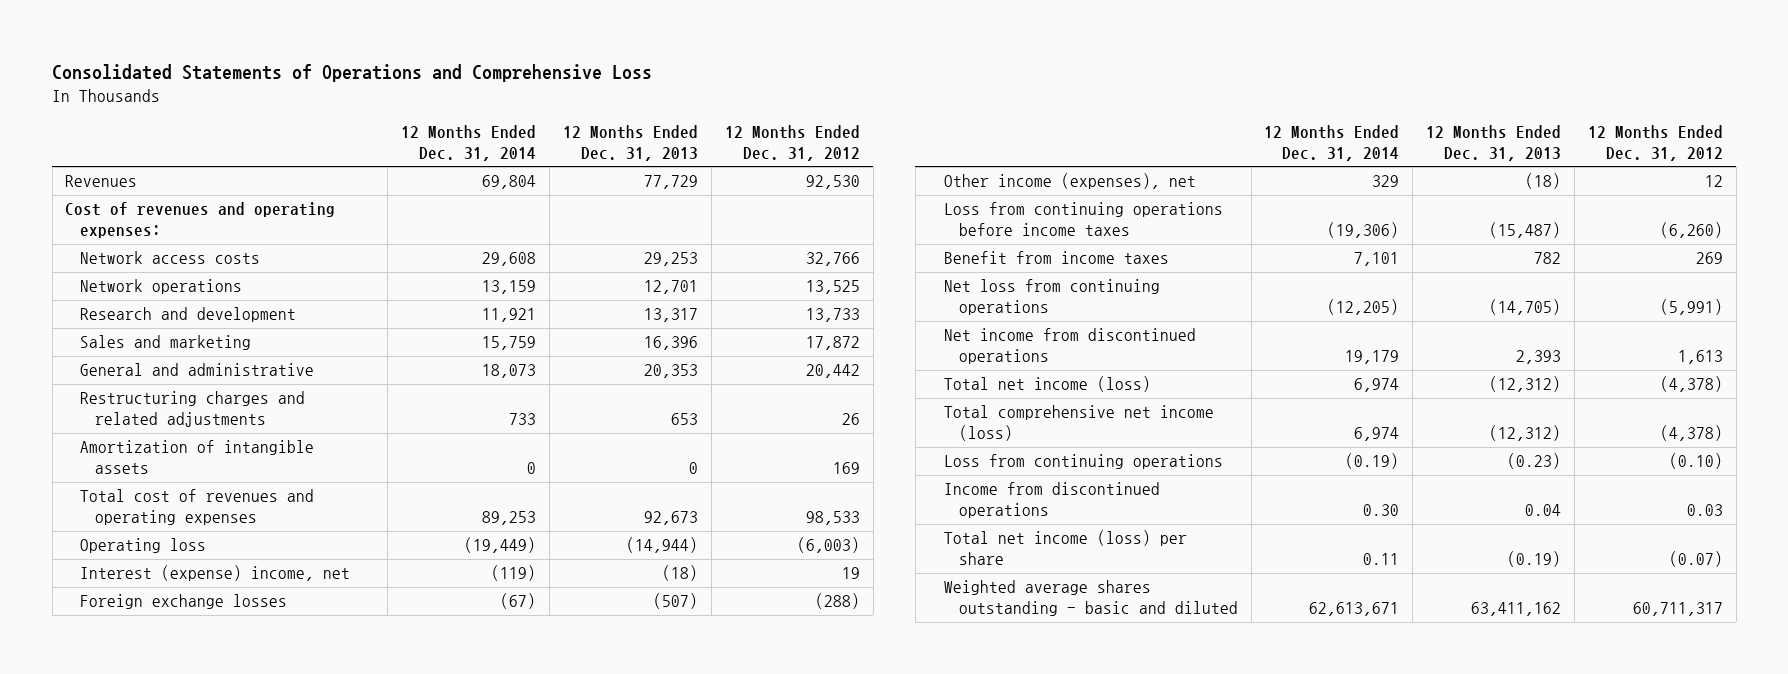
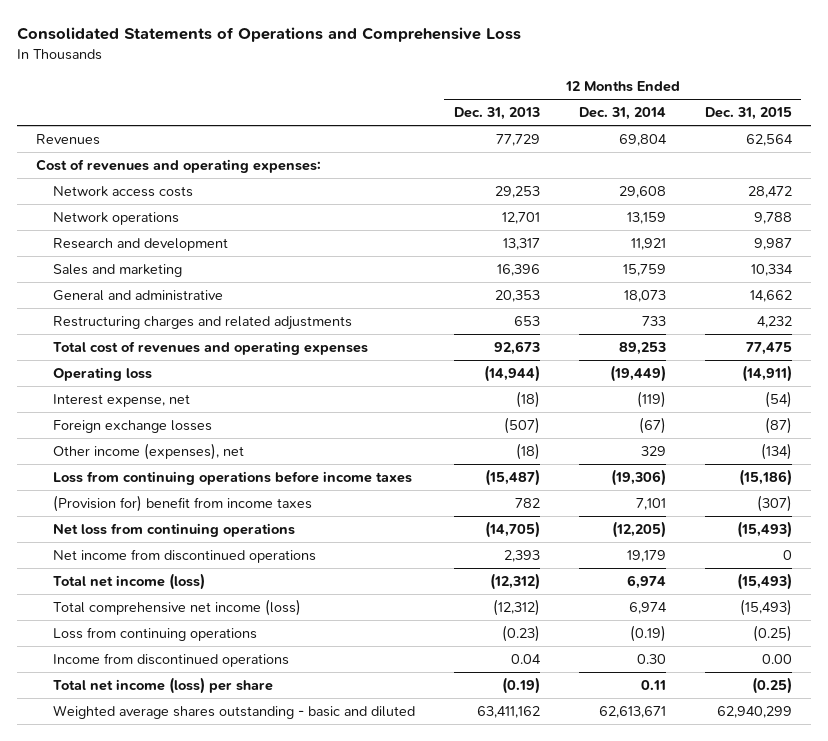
- | 12 Months Ended Dec. 31, 2014 | 12 Months Ended Dec. 31, 2013 | 12 Months Ended Dec. 31, 2012
+ | 12 Months Ended Dec. 31, 2013 | 12 Months Ended Dec. 31, 2014 | 12 Months Ended Dec. 31, 2015
- Amortization of intangible assets | 0 | 0 | 169
- Interest (expense) income, net | (119) | (18) | 19
+ Interest expense, net | (18) | (119) | (54)
- Benefit from income taxes | 7,101 | 782 | 269
+ (Provision for) benefit from income taxes | 782 | 7,101 | (307)

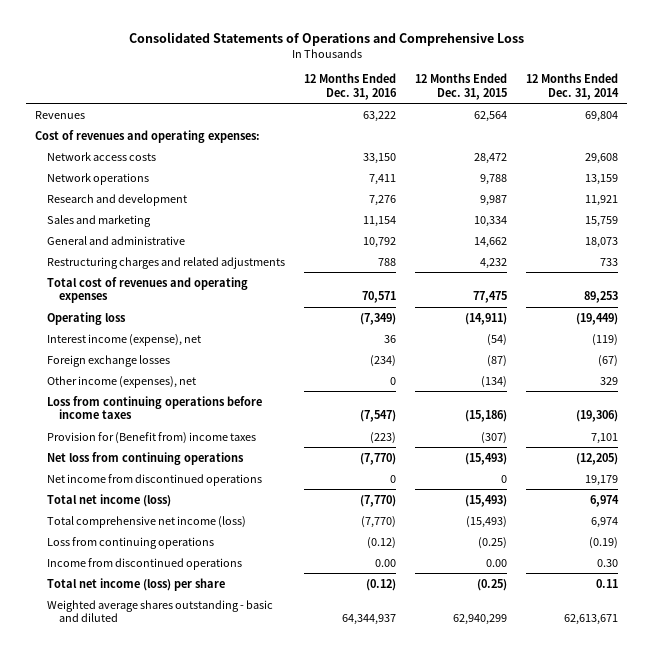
- | 12 Months Ended Dec. 31, 2013 | 12 Months Ended Dec. 31, 2014 | 12 Months Ended Dec. 31, 2015
+ | 12 Months Ended Dec. 31, 2016 | 12 Months Ended Dec. 31, 2015 | 12 Months Ended Dec. 31, 2014
- Interest expense, net | (18) | (119) | (54)
+ Interest income (expense), net | 36 | (54) | (119)
- (Provision for) benefit from income taxes | 782 | 7,101 | (307)
+ Provision for (Benefit from) income taxes | (223) | (307) | 7,101

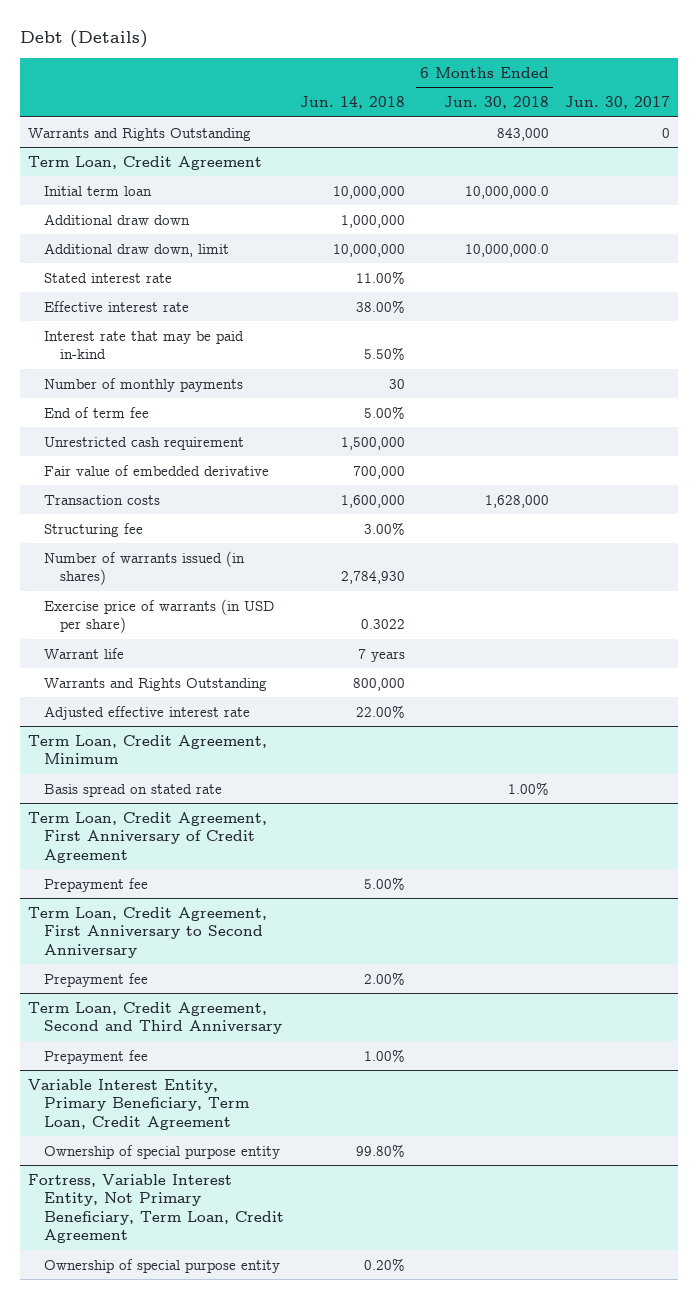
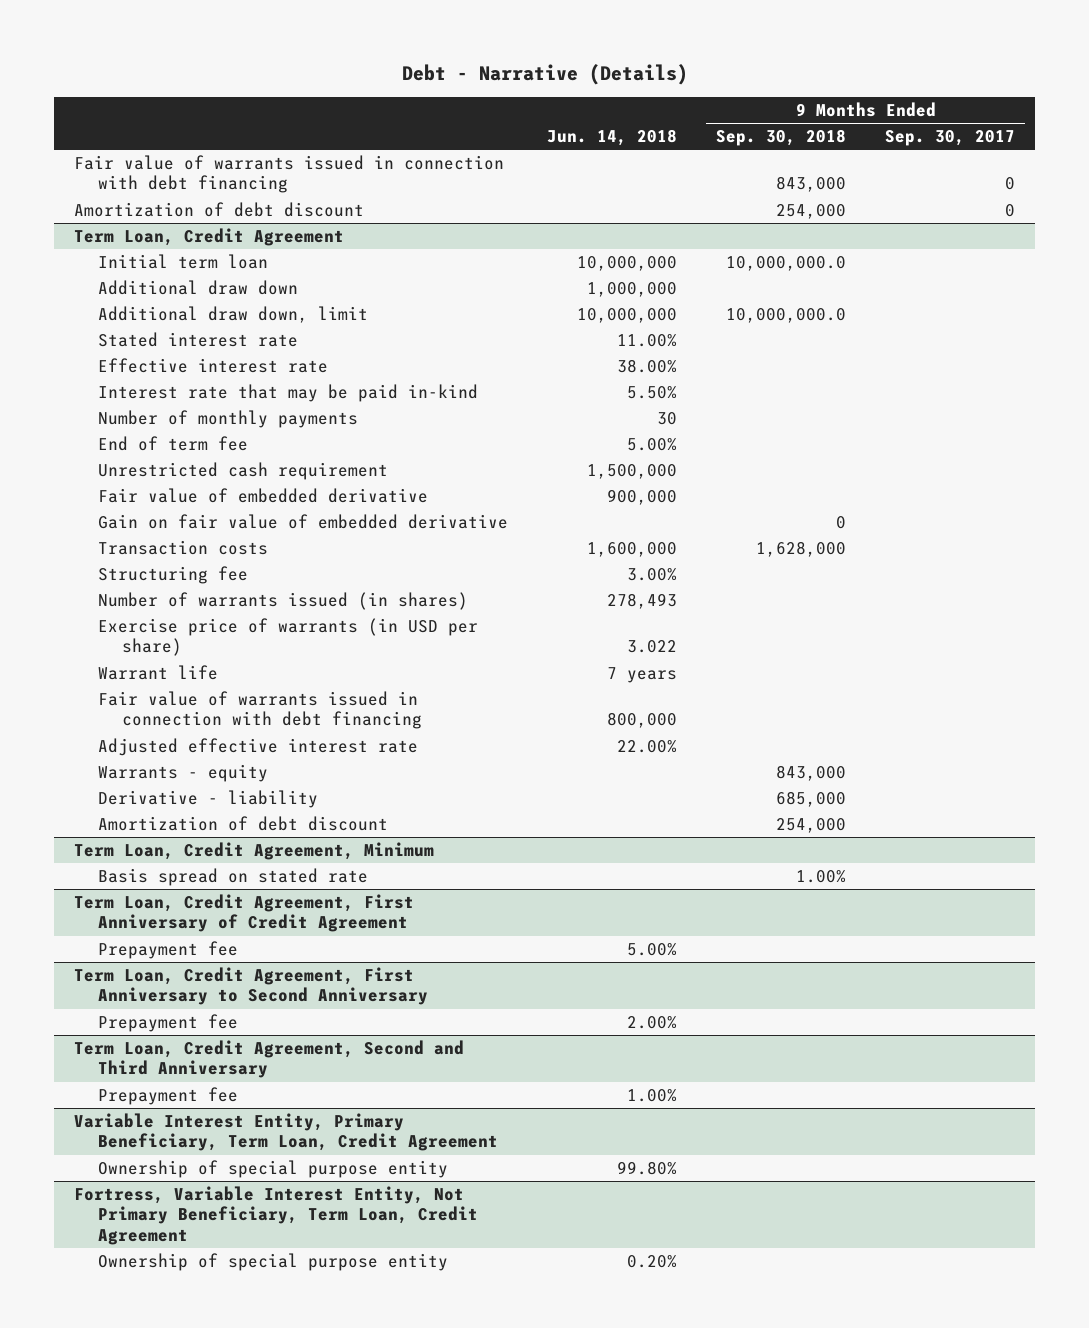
- Debt (Details)
+ Debt - Narrative (Details)
- | Jun. 14, 2018 | 6 Months Ended Jun. 30, 2018 | Jun. 30, 2017
+ | Jun. 14, 2018 | 9 Months Ended Sep. 30, 2018 | 9 Months Ended Sep. 30, 2017
- Warrants and Rights Outstanding | | 843,000 | 0
+ Fair value of warrants issued in connection with debt financing | | 843,000 | 0
+ Amortization of debt discount | | 254,000 | 0
@ Term Loan, Credit Agreement
- Fair value of embedded derivative | 700,000 | |
+ Fair value of embedded derivative | 900,000 | |
+ Gain on fair value of embedded derivative | | 0 |
- Number of warrants issued (in shares) | 2,784,930 | |
- Exercise price of warrants (in USD per share) | 0.3022 | |
+ Number of warrants issued (in shares) | 278,493 | |
+ Exercise price of warrants (in USD per share) | 3.022 | |
- Warrants and Rights Outstanding | 800,000 | |
+ Fair value of warrants issued in connection with debt financing | 800,000 | |
+ Warrants - equity | | 843,000 |
+ Derivative - liability | | 685,000 |
+ Amortization of debt discount | | 254,000 |

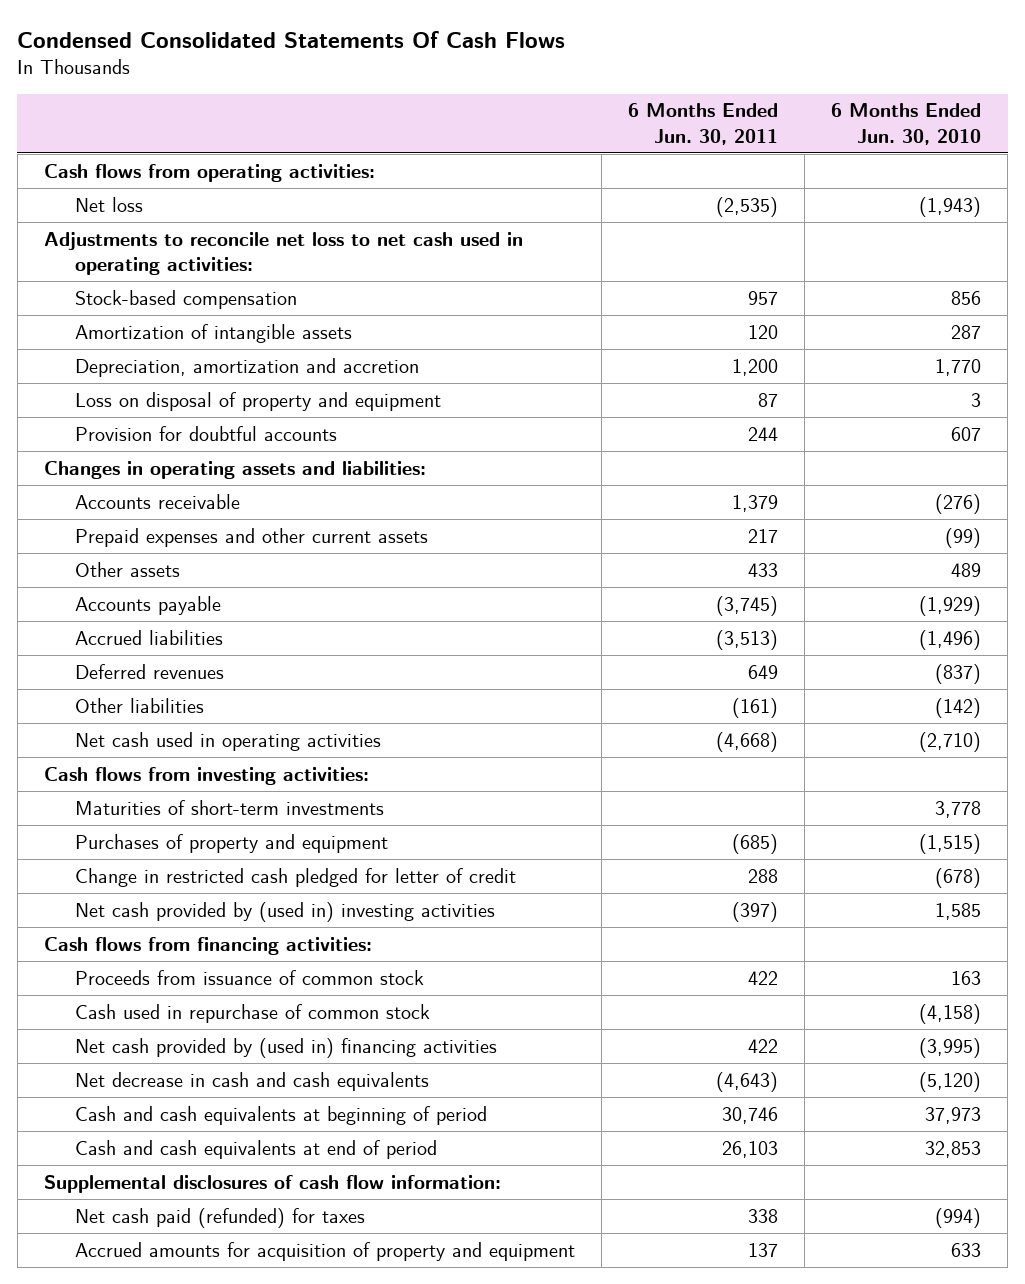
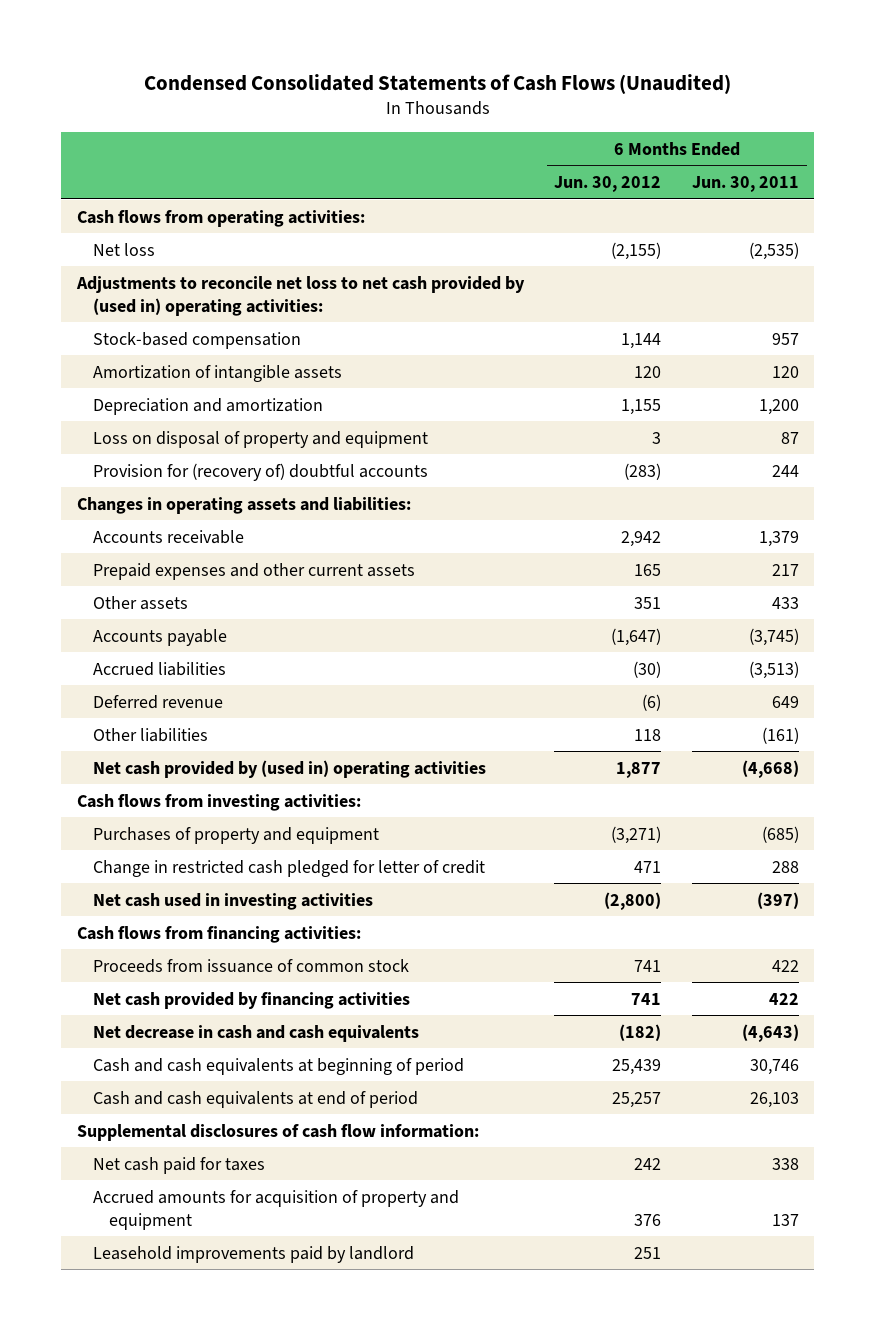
- Condensed Consolidated Statements Of Cash Flows
+ Condensed Consolidated Statements of Cash Flows (Unaudited)
- | 6 Months Ended Jun. 30, 2011 | 6 Months Ended Jun. 30, 2010
+ | 6 Months Ended Jun. 30, 2012 | 6 Months Ended Jun. 30, 2011
- Adjustments to reconcile net loss to net cash used in operating activities:
+ Adjustments to reconcile net loss to net cash provided by (used in) operating activities:
- Depreciation, amortization and accretion | 1,200 | 1,770
+ Depreciation and amortization | 1,155 | 1,200
- Provision for doubtful accounts | 244 | 607
+ Provision for (recovery of) doubtful accounts | (283) | 244
- Deferred revenues | 649 | (837)
+ Deferred revenue | (6) | 649
- Net cash used in operating activities | (4,668) | (2,710)
+ Net cash provided by (used in) operating activities | 1,877 | (4,668)
- Maturities of short-term investments | | 3,778
- Net cash provided by (used in) investing activities | (397) | 1,585
+ Net cash used in investing activities | (2,800) | (397)
- Cash used in repurchase of common stock | | (4,158)
- Net cash provided by (used in) financing activities | 422 | (3,995)
+ Net cash provided by financing activities | 741 | 422
- Net cash paid (refunded) for taxes | 338 | (994)
+ Net cash paid for taxes | 242 | 338
+ Leasehold improvements paid by landlord | 251 |

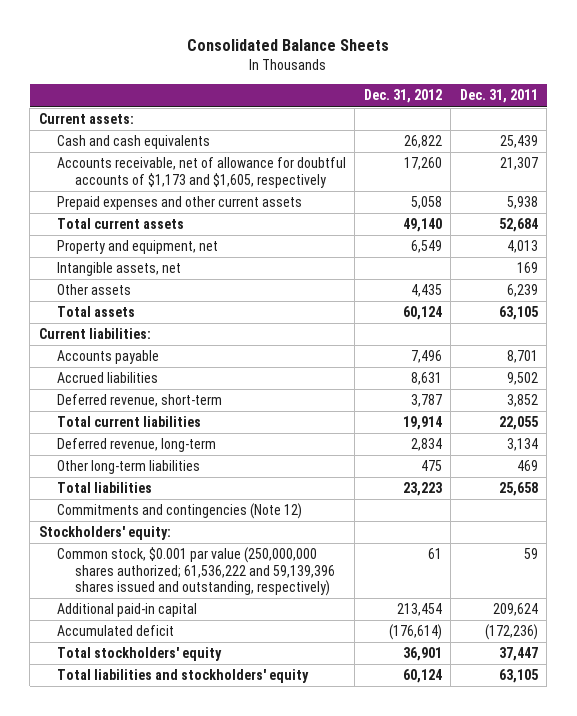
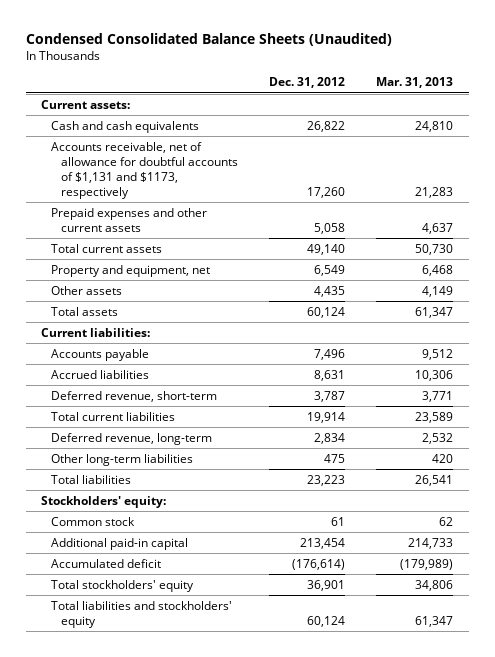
- Consolidated Balance Sheets
+ Condensed Consolidated Balance Sheets (Unaudited)
- | Dec. 31, 2012 | Dec. 31, 2011
+ | Dec. 31, 2012 | Mar. 31, 2013
- Accounts receivable, net of allowance for doubtful accounts of $1,173 and $1,605, respectively | 17,260 | 21,307
+ Accounts receivable, net of allowance for doubtful accounts of $1,131 and $1173, respectively | 17,260 | 21,283
- Intangible assets, net | | 169
- Commitments and contingencies (Note 12)
- Common stock, $0.001 par value (250,000,000 shares authorized; 61,536,222 and 59,139,396 shares issued and outstanding, respectively) | 61 | 59
+ Common stock | 61 | 62

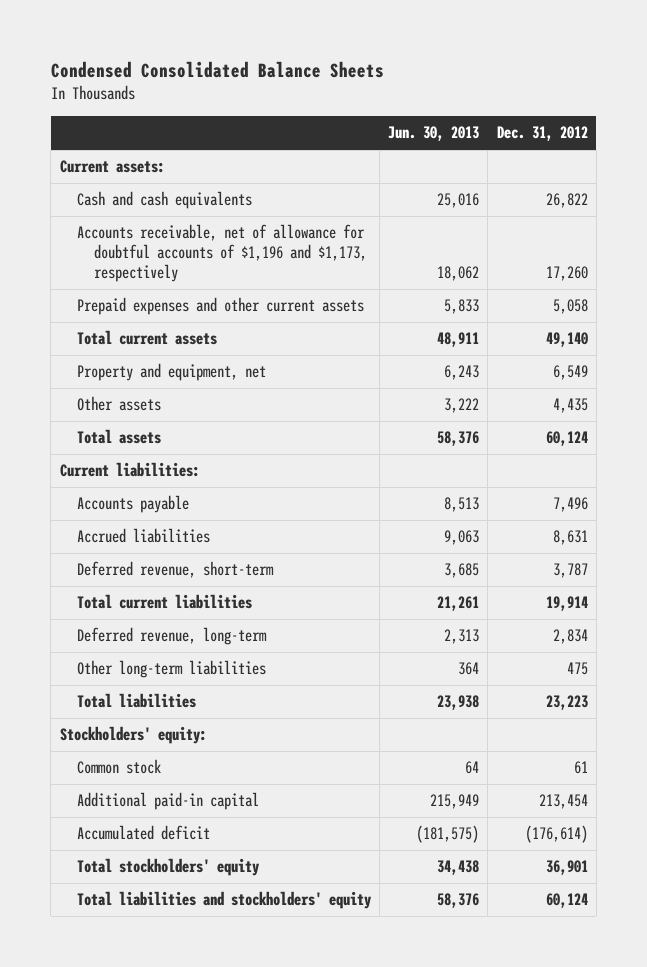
- Condensed Consolidated Balance Sheets (Unaudited)
+ Condensed Consolidated Balance Sheets
- | Dec. 31, 2012 | Mar. 31, 2013
+ | Jun. 30, 2013 | Dec. 31, 2012
- Accounts receivable, net of allowance for doubtful accounts of $1,131 and $1173, respectively | 17,260 | 21,283
+ Accounts receivable, net of allowance for doubtful accounts of $1,196 and $1,173, respectively | 18,062 | 17,260

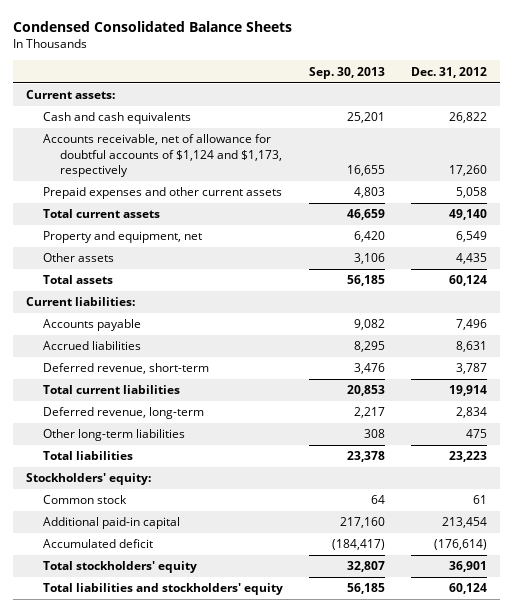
- | Jun. 30, 2013 | Dec. 31, 2012
+ | Sep. 30, 2013 | Dec. 31, 2012
- Accounts receivable, net of allowance for doubtful accounts of $1,196 and $1,173, respectively | 18,062 | 17,260
+ Accounts receivable, net of allowance for doubtful accounts of $1,124 and $1,173, respectively | 16,655 | 17,260

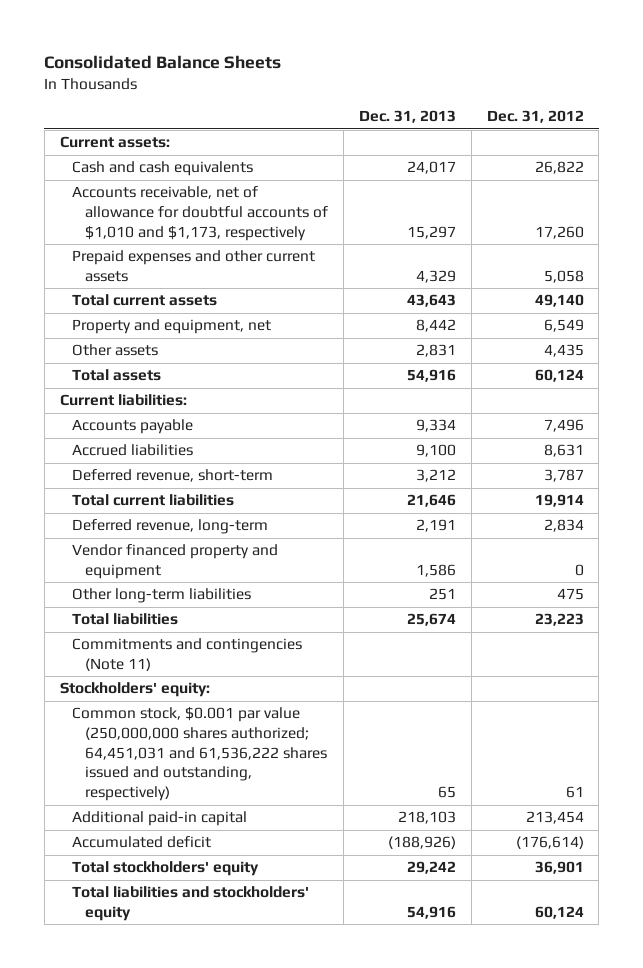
- Condensed Consolidated Balance Sheets
+ Consolidated Balance Sheets
- | Sep. 30, 2013 | Dec. 31, 2012
+ | Dec. 31, 2013 | Dec. 31, 2012
- Accounts receivable, net of allowance for doubtful accounts of $1,124 and $1,173, respectively | 16,655 | 17,260
+ Accounts receivable, net of allowance for doubtful accounts of $1,010 and $1,173, respectively | 15,297 | 17,260
+ Vendor financed property and equipment | 1,586 | 0
+ Commitments and contingencies (Note 11)
- Common stock | 64 | 61
+ Common stock, $0.001 par value (250,000,000 shares authorized; 64,451,031 and 61,536,222 shares issued and outstanding, respectively) | 65 | 61

